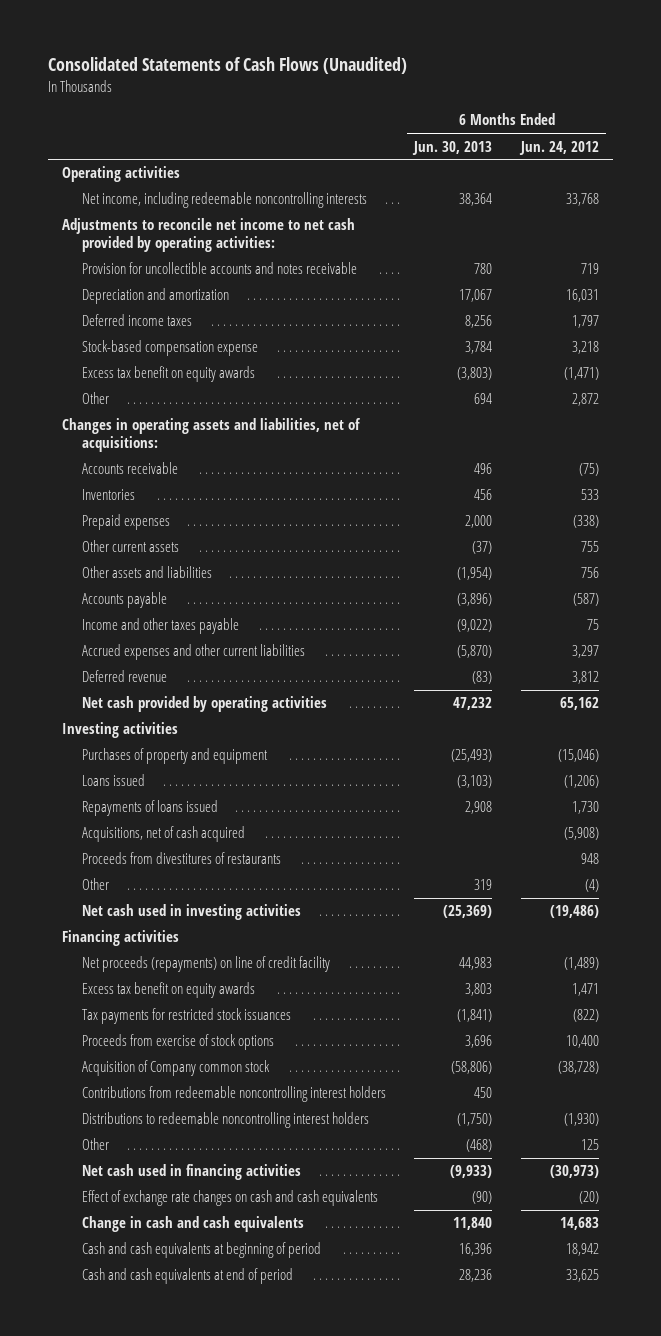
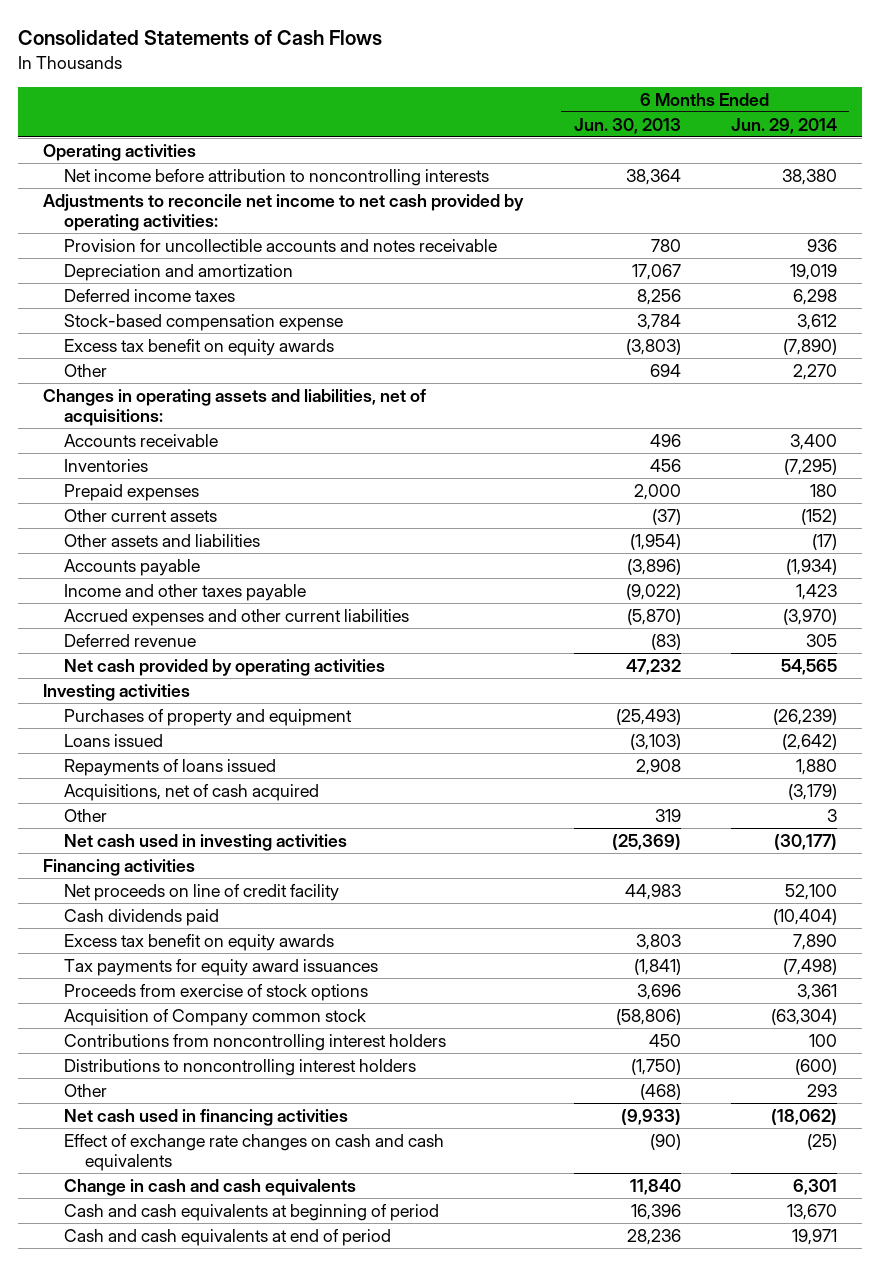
- Consolidated Statements of Cash Flows (Unaudited)
+ Consolidated Statements of Cash Flows
- | 6 Months Ended Jun. 30, 2013 | 6 Months Ended Jun. 24, 2012
+ | 6 Months Ended Jun. 30, 2013 | 6 Months Ended Jun. 29, 2014
- Net income, including redeemable noncontrolling interests | 38,364 | 33,768
+ Net income before attribution to noncontrolling interests | 38,364 | 38,380
- Proceeds from divestitures of restaurants | | 948
- Net proceeds (repayments) on line of credit facility | 44,983 | (1,489)
+ Net proceeds on line of credit facility | 44,983 | 52,100
+ Cash dividends paid | | (10,404)
- Tax payments for restricted stock issuances | (1,841) | (822)
+ Tax payments for equity award issuances | (1,841) | (7,498)
- Contributions from redeemable noncontrolling interest holders | 450 |
- Distributions to redeemable noncontrolling interest holders | (1,750) | (1,930)
+ Contributions from noncontrolling interest holders | 450 | 100
+ Distributions to noncontrolling interest holders | (1,750) | (600)

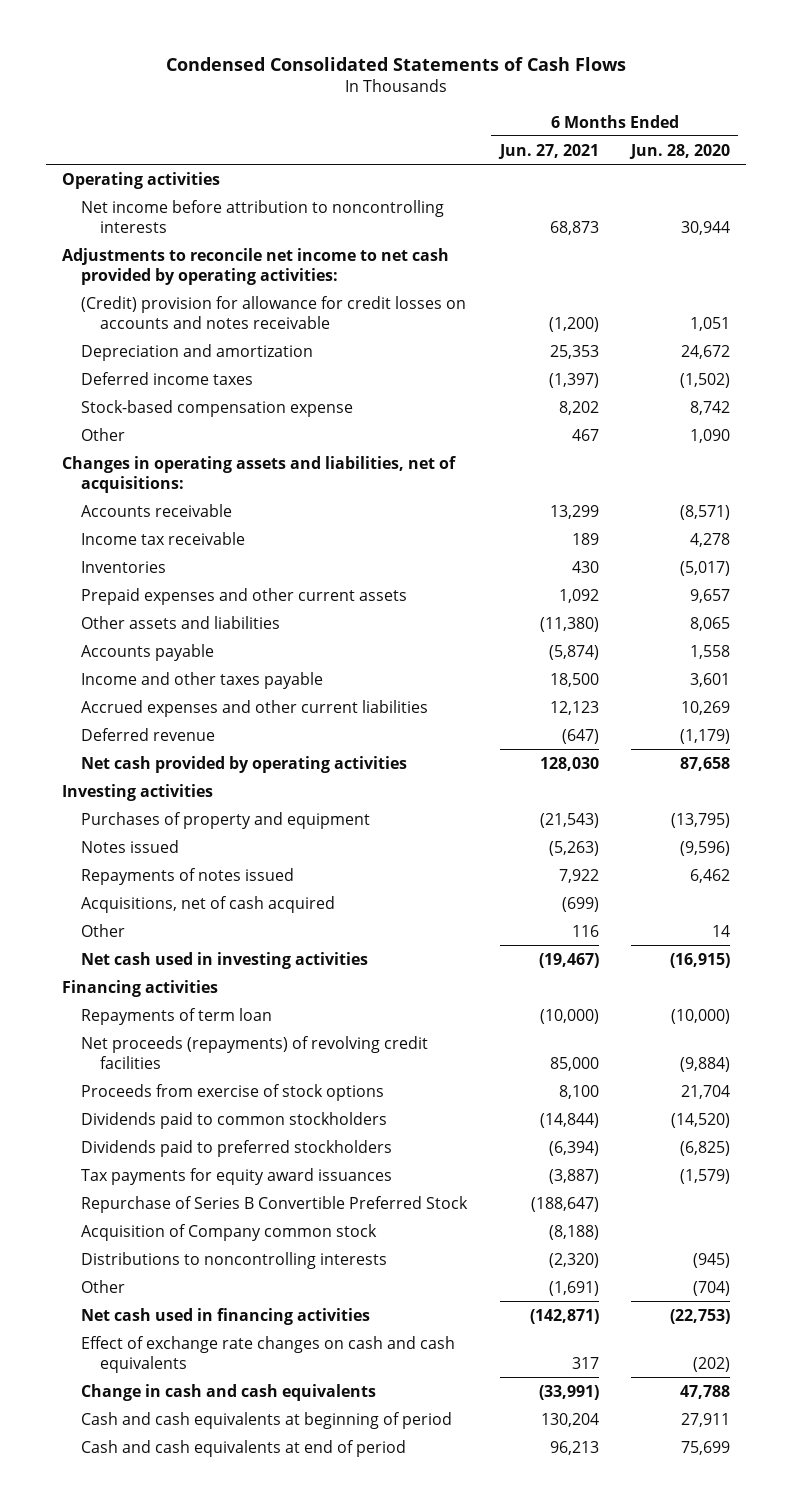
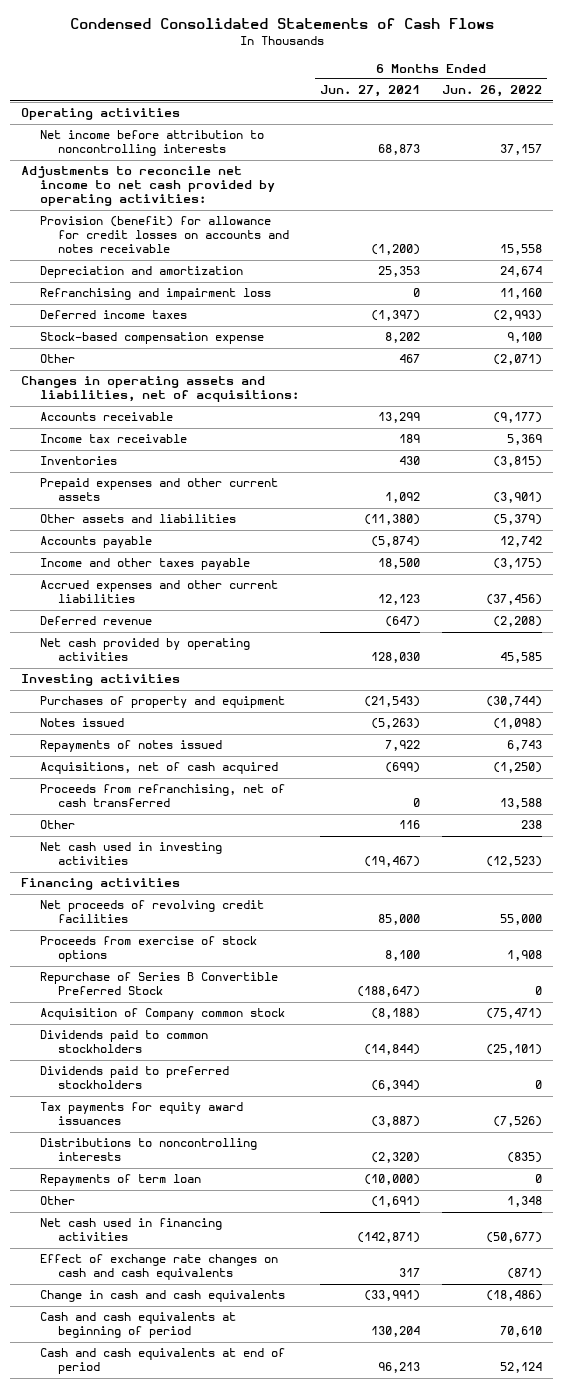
- | 6 Months Ended Jun. 27, 2021 | 6 Months Ended Jun. 28, 2020
+ | 6 Months Ended Jun. 27, 2021 | 6 Months Ended Jun. 26, 2022
- (Credit) provision for allowance for credit losses on accounts and notes receivable | (1,200) | 1,051
+ Provision (benefit) for allowance for credit losses on accounts and notes receivable | (1,200) | 15,558
+ Refranchising and impairment loss | 0 | 11,160
+ Proceeds from refranchising, net of cash transferred | 0 | 13,588
- Net proceeds (repayments) of revolving credit facilities | 85,000 | (9,884)
+ Net proceeds of revolving credit facilities | 85,000 | 55,000
moved up: Repurchase of Series B Convertible Preferred Stock | (188,647) | 0
moved up: Acquisition of Company common stock | (8,188) | (75,471)
moved down: Repayments of term loan | (10,000) | 0

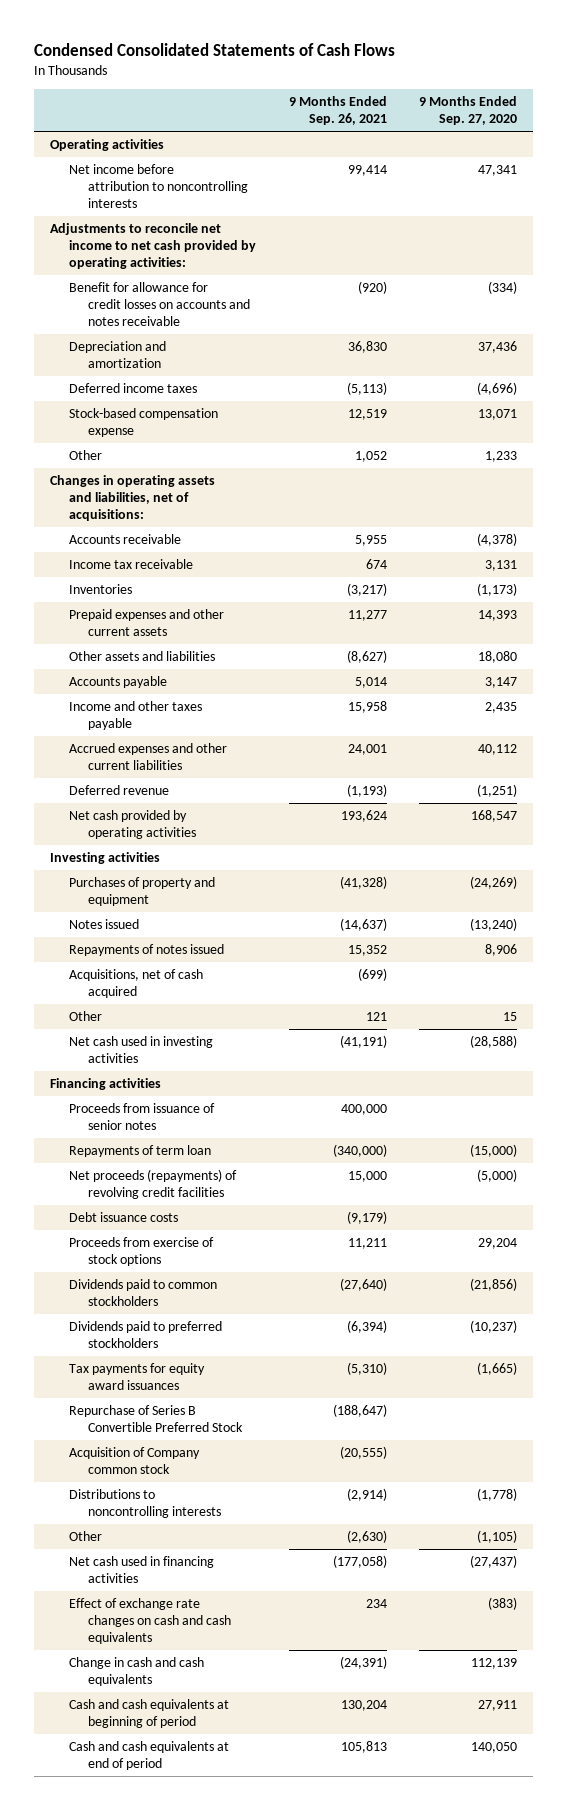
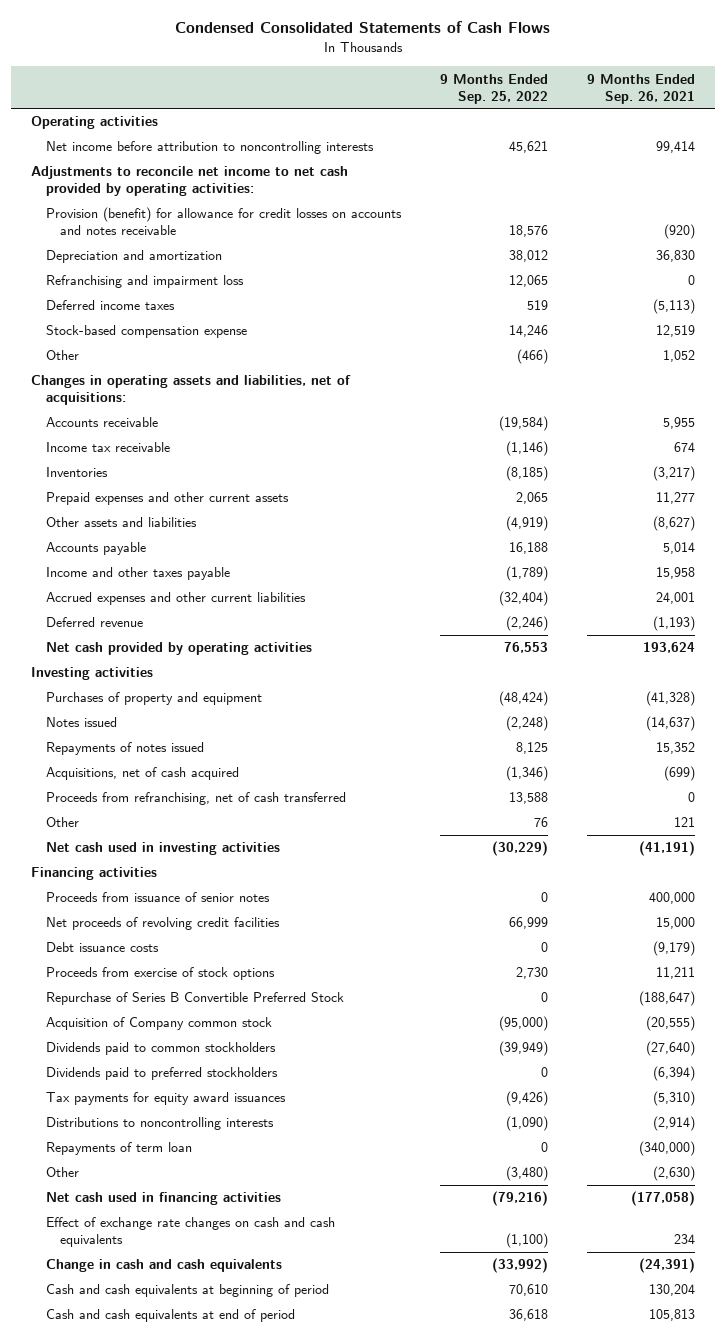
- | 9 Months Ended Sep. 26, 2021 | 9 Months Ended Sep. 27, 2020
+ | 9 Months Ended Sep. 25, 2022 | 9 Months Ended Sep. 26, 2021
- Benefit for allowance for credit losses on accounts and notes receivable | (920) | (334)
+ Provision (benefit) for allowance for credit losses on accounts and notes receivable | 18,576 | (920)
+ Refranchising and impairment loss | 12,065 | 0
+ Proceeds from refranchising, net of cash transferred | 13,588 | 0
- Net proceeds (repayments) of revolving credit facilities | 15,000 | (5,000)
+ Net proceeds of revolving credit facilities | 66,999 | 15,000
moved up: Repurchase of Series B Convertible Preferred Stock | 0 | (188,647)
moved up: Acquisition of Company common stock | (95,000) | (20,555)
moved down: Repayments of term loan | 0 | (340,000)

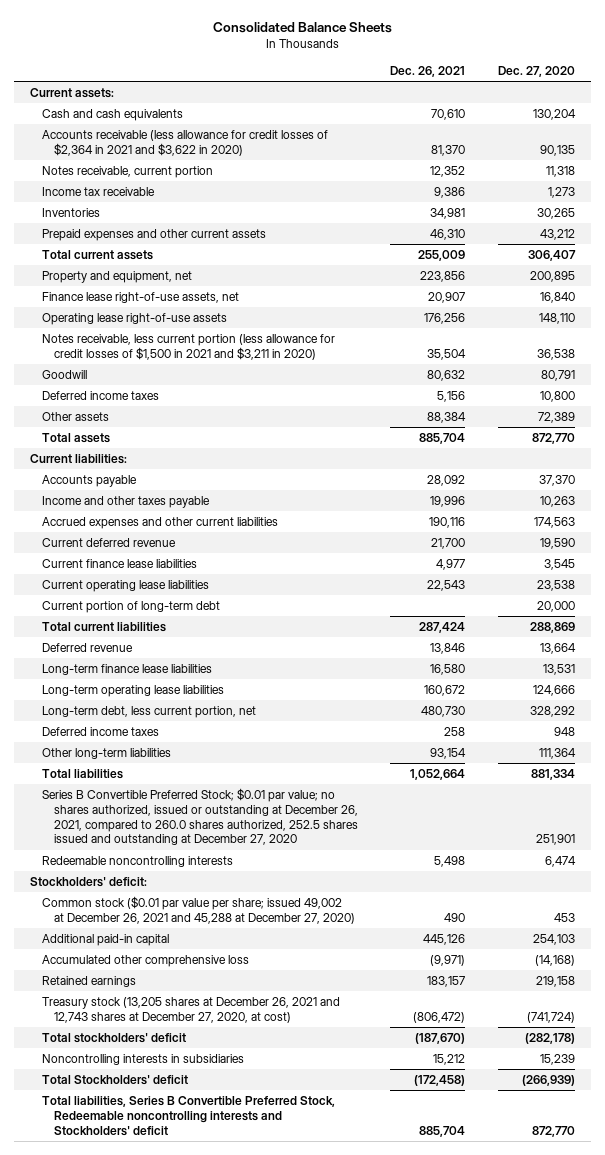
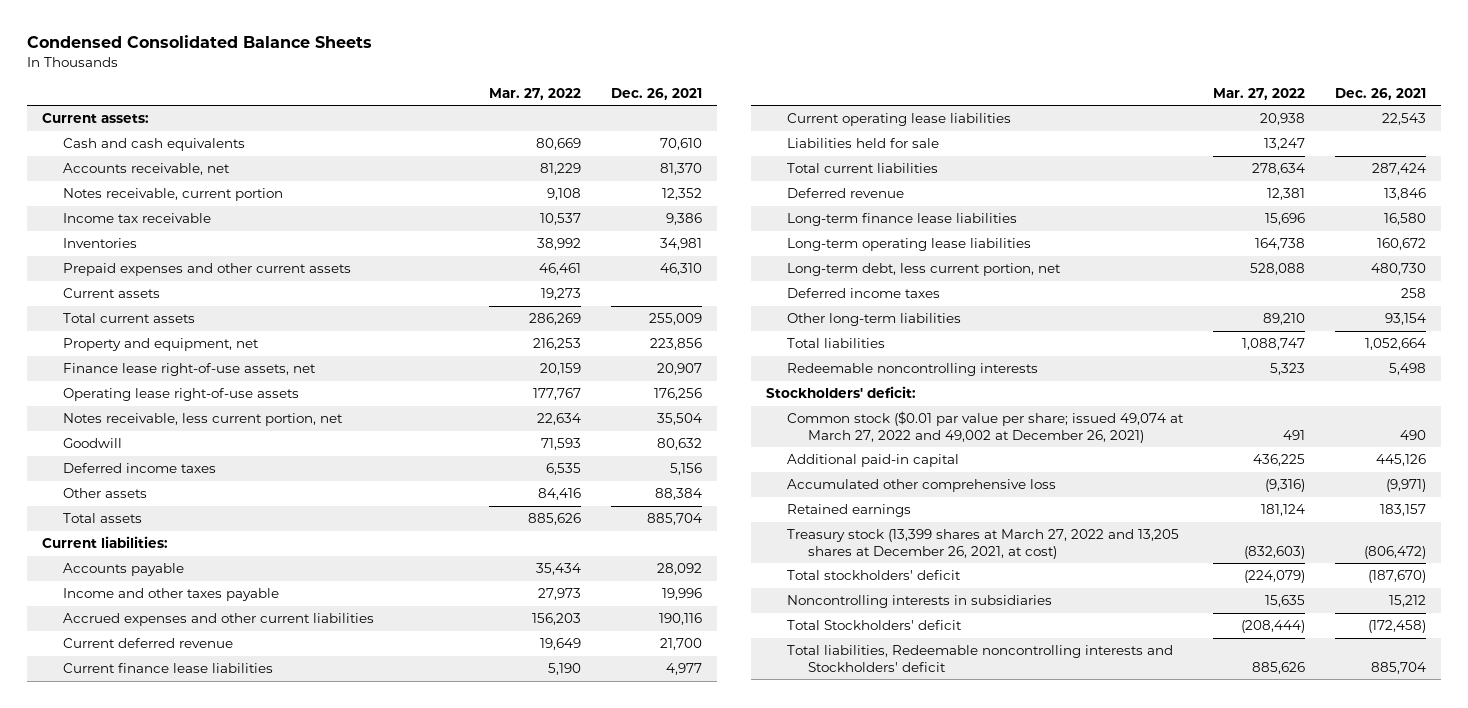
- Consolidated Balance Sheets
+ Condensed Consolidated Balance Sheets
- | Dec. 26, 2021 | Dec. 27, 2020
+ | Mar. 27, 2022 | Dec. 26, 2021
- Accounts receivable (less allowance for credit losses of $2,364 in 2021 and $3,622 in 2020) | 81,370 | 90,135
+ Accounts receivable, net | 81,229 | 81,370
+ Current assets | 19,273 |
- Notes receivable, less current portion (less allowance for credit losses of $1,500 in 2021 and $3,211 in 2020) | 35,504 | 36,538
+ Notes receivable, less current portion, net | 22,634 | 35,504
- Current portion of long-term debt | | 20,000
+ Liabilities held for sale | 13,247 |
- Series B Convertible Preferred Stock; $0.01 par value; no shares authorized, issued or outstanding at December 26, 2021, compared to 260.0 shares authorized, 252.5 shares issued and outstanding at December 27, 2020 | | 251,901
- Common stock ($0.01 par value per share; issued 49,002 at December 26, 2021 and 45,288 at December 27, 2020) | 490 | 453
+ Common stock ($0.01 par value per share; issued 49,074 at March 27, 2022 and 49,002 at December 26, 2021) | 491 | 490
- Treasury stock (13,205 shares at December 26, 2021 and 12,743 shares at December 27, 2020, at cost) | (806,472) | (741,724)
+ Treasury stock (13,399 shares at March 27, 2022 and 13,205 shares at December 26, 2021, at cost) | (832,603) | (806,472)
- Total liabilities, Series B Convertible Preferred Stock, Redeemable noncontrolling interests and Stockholders' deficit | 885,704 | 872,770
+ Total liabilities, Redeemable noncontrolling interests and Stockholders' deficit | 885,626 | 885,704

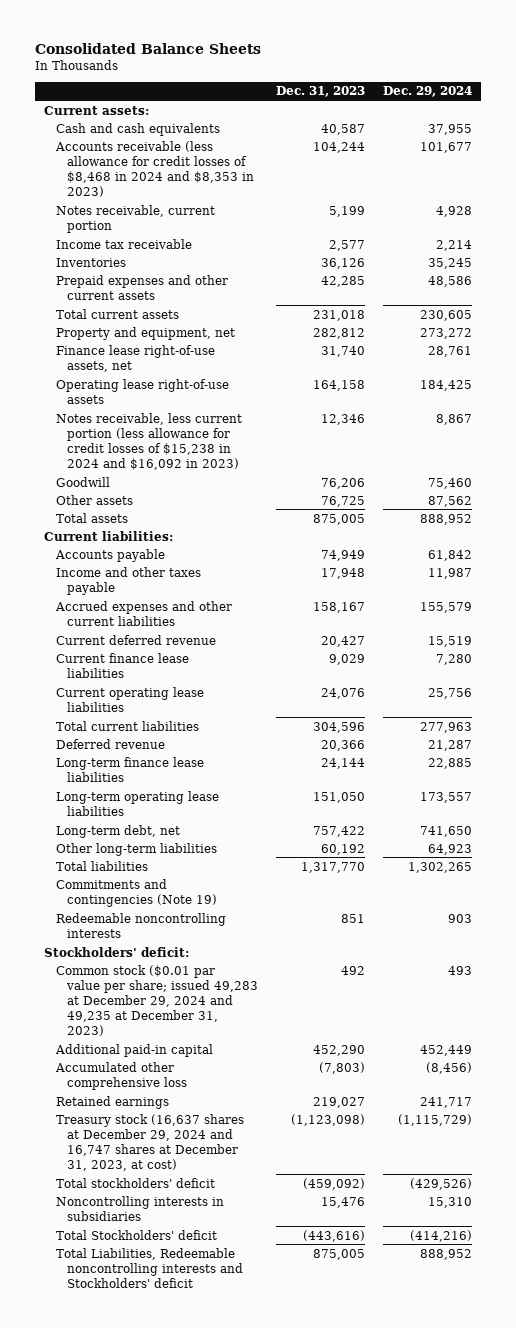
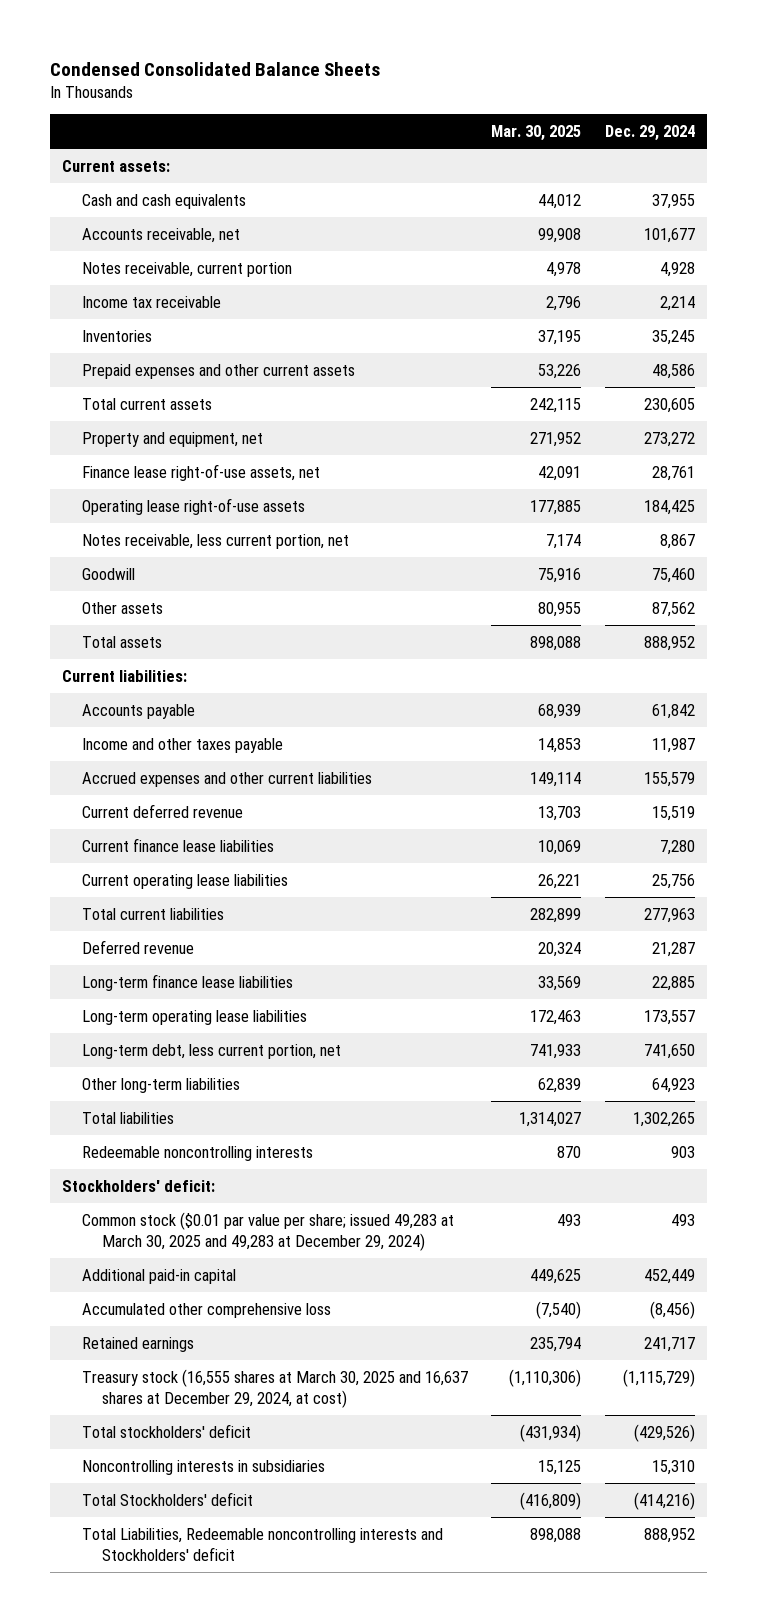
- Consolidated Balance Sheets
+ Condensed Consolidated Balance Sheets
- | Dec. 31, 2023 | Dec. 29, 2024
+ | Mar. 30, 2025 | Dec. 29, 2024
- Accounts receivable (less allowance for credit losses of $8,468 in 2024 and $8,353 in 2023) | 104,244 | 101,677
+ Accounts receivable, net | 99,908 | 101,677
- Notes receivable, less current portion (less allowance for credit losses of $15,238 in 2024 and $16,092 in 2023) | 12,346 | 8,867
+ Notes receivable, less current portion, net | 7,174 | 8,867
- Long-term debt, net | 757,422 | 741,650
+ Long-term debt, less current portion, net | 741,933 | 741,650
- Commitments and contingencies (Note 19)
- Common stock ($0.01 par value per share; issued 49,283 at December 29, 2024 and 49,235 at December 31, 2023) | 492 | 493
+ Common stock ($0.01 par value per share; issued 49,283 at March 30, 2025 and 49,283 at December 29, 2024) | 493 | 493
- Treasury stock (16,637 shares at December 29, 2024 and 16,747 shares at December 31, 2023, at cost) | (1,123,098) | (1,115,729)
+ Treasury stock (16,555 shares at March 30, 2025 and 16,637 shares at December 29, 2024, at cost) | (1,110,306) | (1,115,729)

